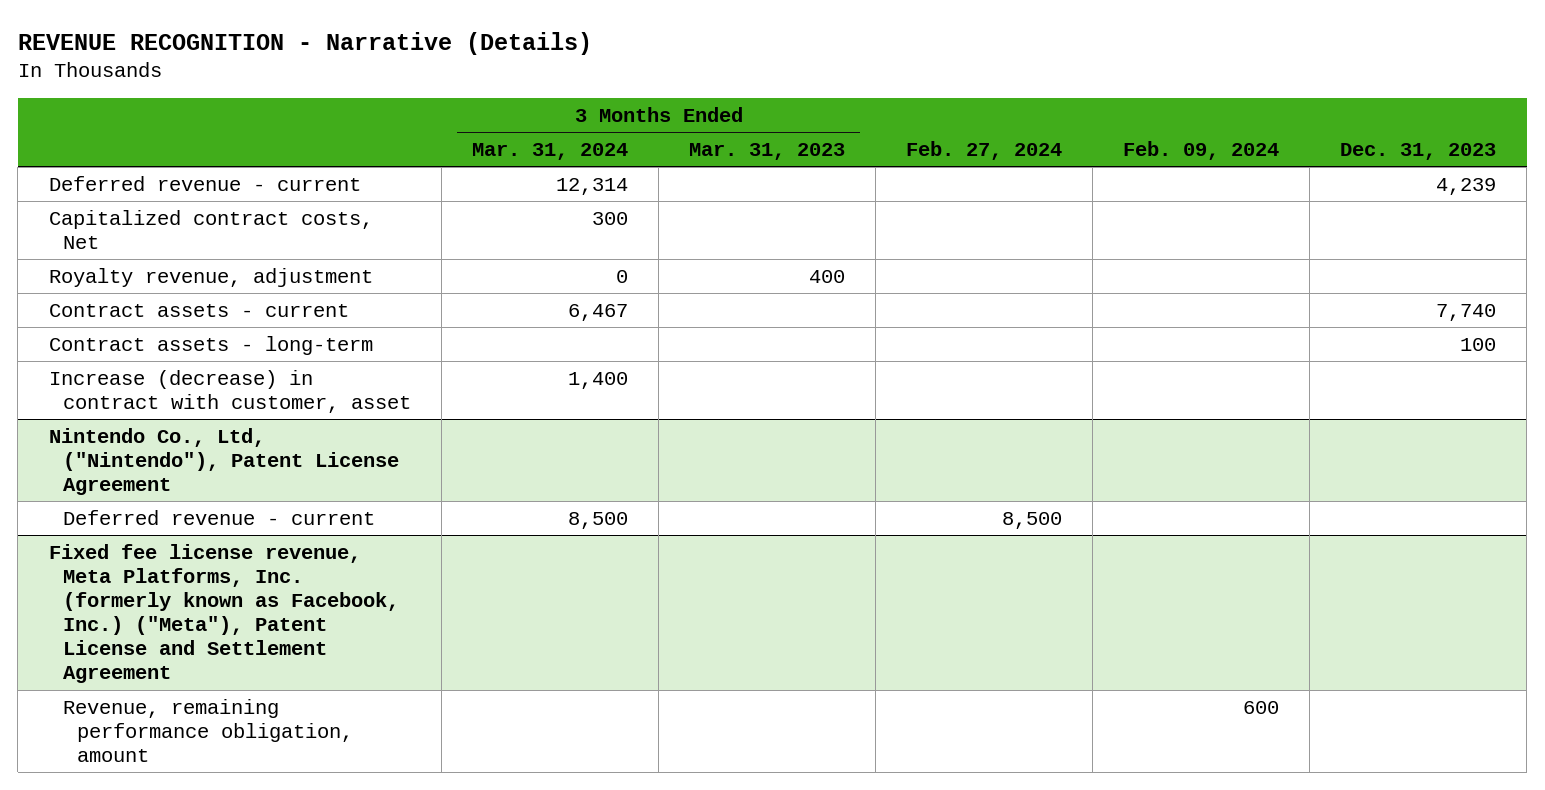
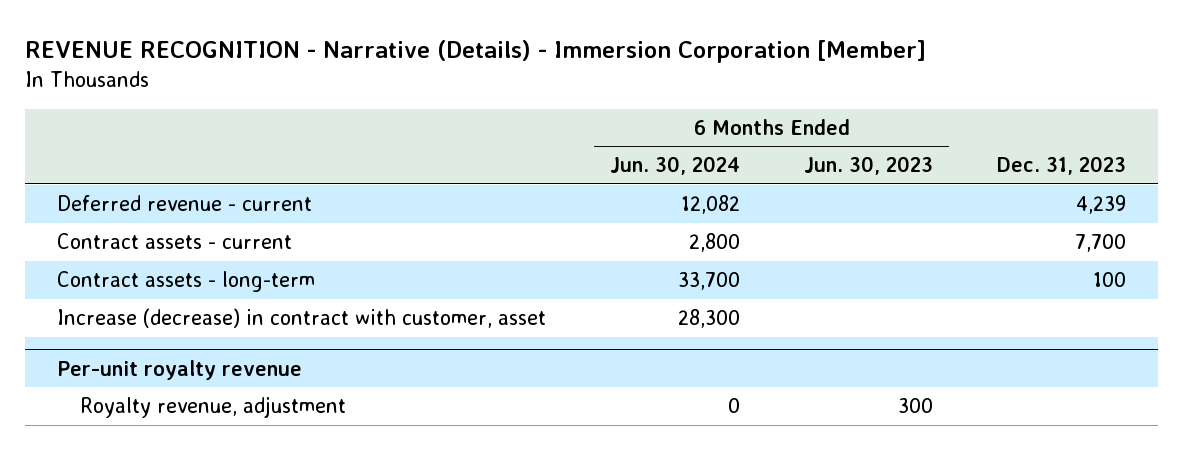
- REVENUE RECOGNITION - Narrative (Details)
+ REVENUE RECOGNITION - Narrative (Details) - Immersion Corporation [Member]
- | 3 Months Ended Mar. 31, 2024 | 3 Months Ended Mar. 31, 2023 | Feb. 27, 2024 | Feb. 09, 2024 | Dec. 31, 2023
+ | 6 Months Ended Jun. 30, 2024 | 6 Months Ended Jun. 30, 2023 | Dec. 31, 2023
- Capitalized contract costs, Net | 300 | | | |
- Royalty revenue, adjustment | 0 | 400 | | |
- Contract assets - current | 6,467 | | | | 7,740
+ Contract assets - current | 2,800 | | 7,700
- Nintendo Co., Ltd, ("Nintendo"), Patent License Agreement
- Deferred revenue - current | 8,500 | | 8,500 | |
- Fixed fee license revenue, Meta Platforms, Inc. (formerly known as Facebook, Inc.) ("Meta"), Patent License and Settlement Agreement
- Revenue, remaining performance obligation, amount | | | | 600 |
+ Per-unit royalty revenue
+ Royalty revenue, adjustment | 0 | 300 |

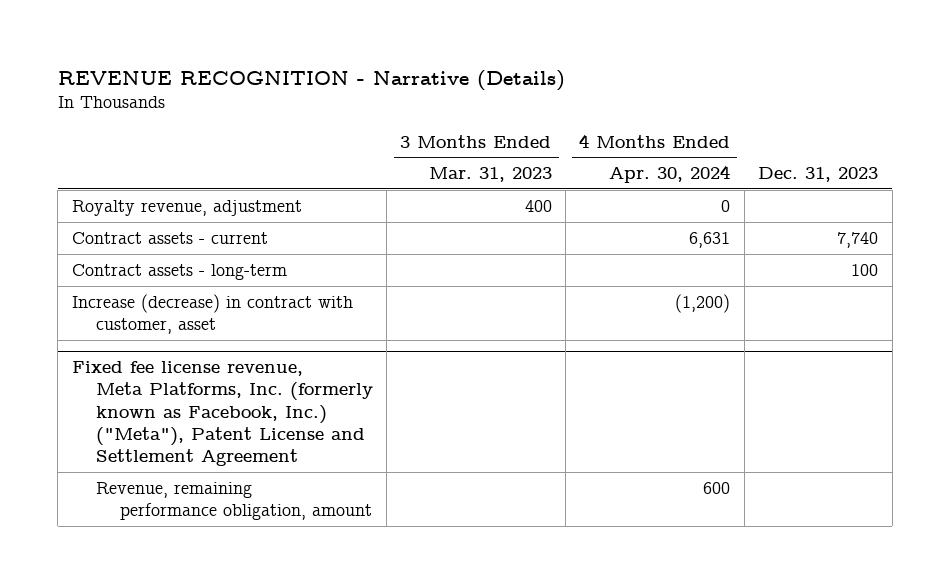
- REVENUE RECOGNITION - Narrative (Details) - Immersion Corporation [Member]
+ REVENUE RECOGNITION - Narrative (Details)
- | 6 Months Ended Jun. 30, 2024 | 6 Months Ended Jun. 30, 2023 | Dec. 31, 2023
+ | 3 Months Ended Mar. 31, 2023 | 4 Months Ended Apr. 30, 2024 | Dec. 31, 2023
- Deferred revenue - current | 12,082 | | 4,239
- Contract assets - current | 2,800 | | 7,700
+ Royalty revenue, adjustment | 400 | 0 |
+ Contract assets - current | | 6,631 | 7,740
- Per-unit royalty revenue
- Royalty revenue, adjustment | 0 | 300 |
+ Fixed fee license revenue, Meta Platforms, Inc. (formerly known as Facebook, Inc.) ("Meta"), Patent License and Settlement Agreement
+ Revenue, remaining performance obligation, amount | | 600 |

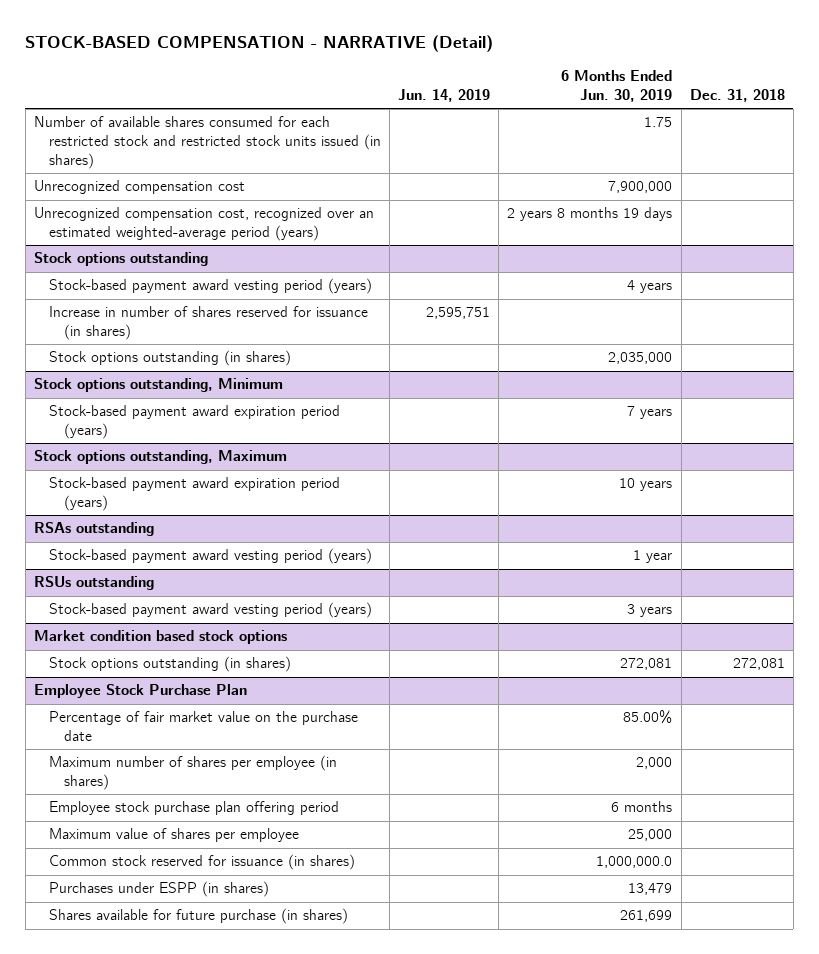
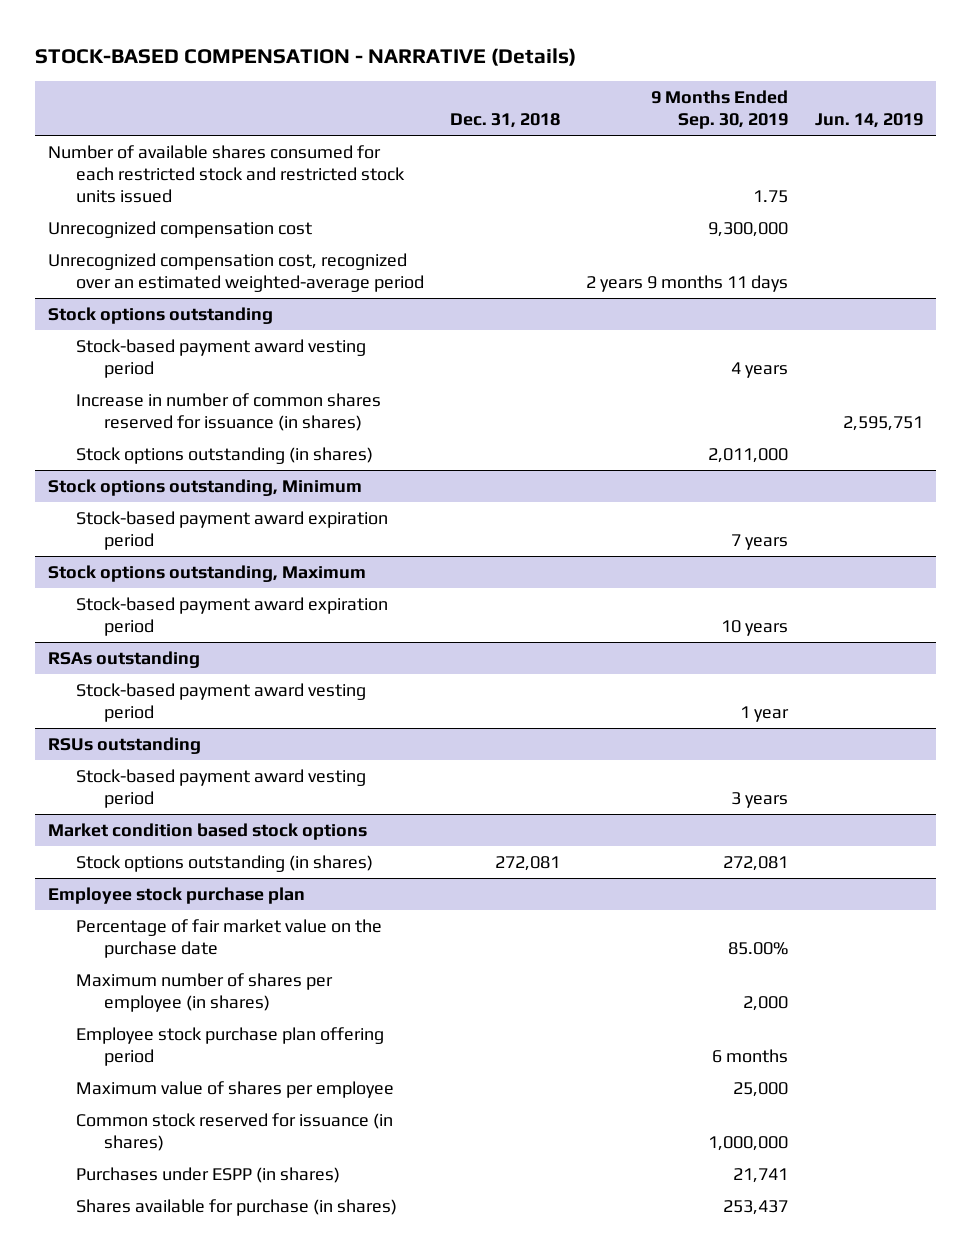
- STOCK-BASED COMPENSATION - NARRATIVE (Detail)
+ STOCK-BASED COMPENSATION - NARRATIVE (Details)
- | Jun. 14, 2019 | 6 Months Ended Jun. 30, 2019 | Dec. 31, 2018
+ | Dec. 31, 2018 | 9 Months Ended Sep. 30, 2019 | Jun. 14, 2019
- Number of available shares consumed for each restricted stock and restricted stock units issued (in shares) | | 1.75 |
+ Number of available shares consumed for each restricted stock and restricted stock units issued | | 1.75 |
- Unrecognized compensation cost, recognized over an estimated weighted-average period (years) | | 2 years 8 months 19 days |
+ Unrecognized compensation cost, recognized over an estimated weighted-average period | | 2 years 9 months 11 days |
@ Stock options outstanding
- Stock-based payment award vesting period (years) | | 4 years |
- Increase in number of shares reserved for issuance (in shares) | 2,595,751 | |
+ Stock-based payment award vesting period | | 4 years |
+ Increase in number of common shares reserved for issuance (in shares) | | | 2,595,751
@ Stock options outstanding, Minimum
- Stock-based payment award expiration period (years) | | 7 years |
+ Stock-based payment award expiration period | | 7 years |
@ Stock options outstanding, Maximum
- Stock-based payment award expiration period (years) | | 10 years |
+ Stock-based payment award expiration period | | 10 years |
@ RSAs outstanding
- Stock-based payment award vesting period (years) | | 1 year |
+ Stock-based payment award vesting period | | 1 year |
@ RSUs outstanding
- Stock-based payment award vesting period (years) | | 3 years |
+ Stock-based payment award vesting period | | 3 years |
- Employee Stock Purchase Plan
+ Employee stock purchase plan
- Shares available for future purchase (in shares) | | 261,699 |
+ Shares available for purchase (in shares) | | 253,437 |

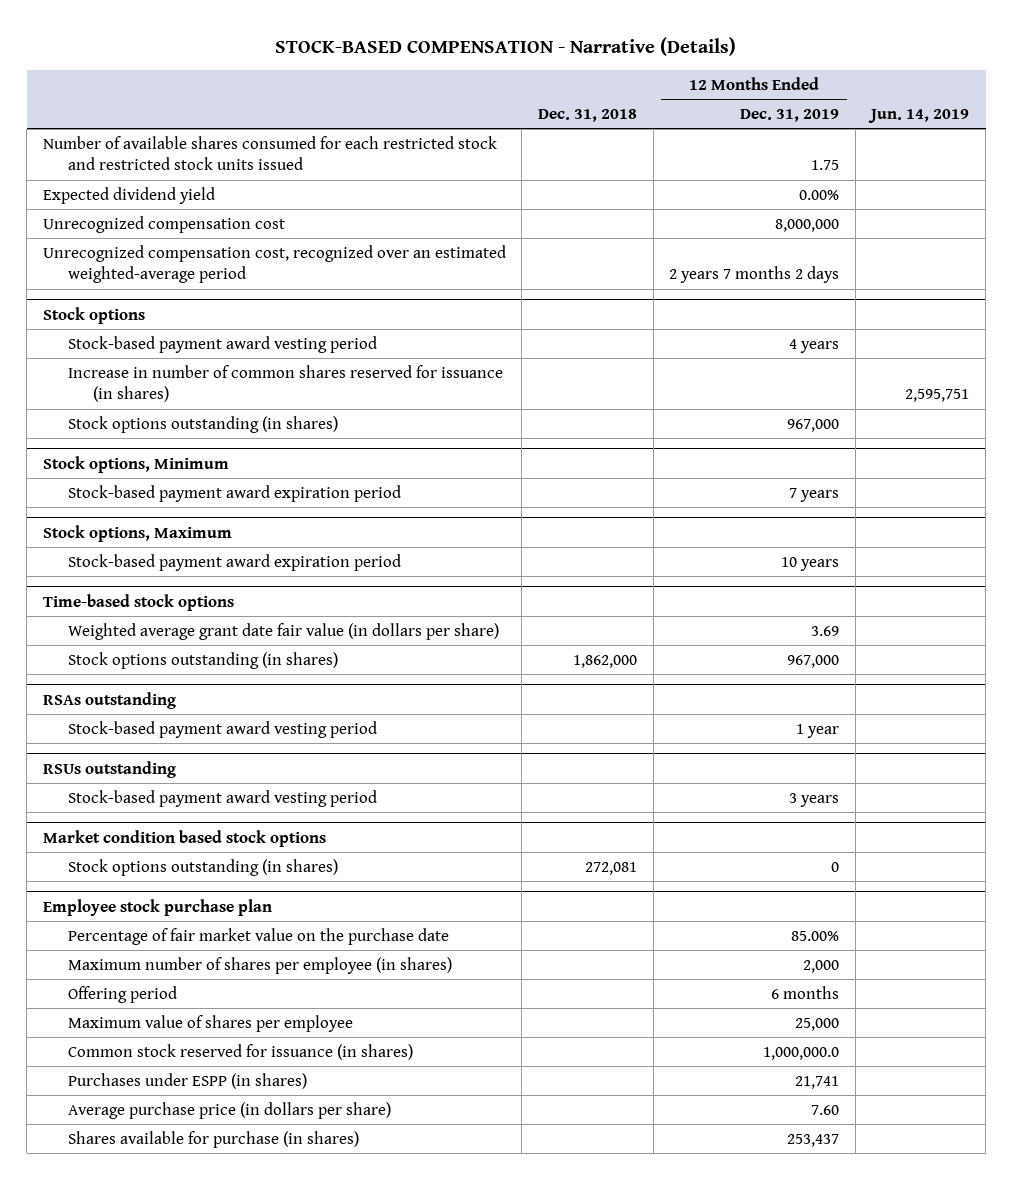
- STOCK-BASED COMPENSATION - NARRATIVE (Details)
+ STOCK-BASED COMPENSATION - Narrative (Details)
- | Dec. 31, 2018 | 9 Months Ended Sep. 30, 2019 | Jun. 14, 2019
+ | Dec. 31, 2018 | 12 Months Ended Dec. 31, 2019 | Jun. 14, 2019
+ Expected dividend yield | | 0.00% |
- Stock options outstanding
+ Stock options
- Stock options outstanding, Minimum
+ Stock options, Minimum
- Stock options outstanding, Maximum
+ Stock options, Maximum
+ Time-based stock options
+ Weighted average grant date fair value (in dollars per share) | | 3.69 |
+ Stock options outstanding (in shares) | 1,862,000 | 967,000 |
@ Employee stock purchase plan
- Employee stock purchase plan offering period | | 6 months |
+ Offering period | | 6 months |
+ Average purchase price (in dollars per share) | | 7.60 |

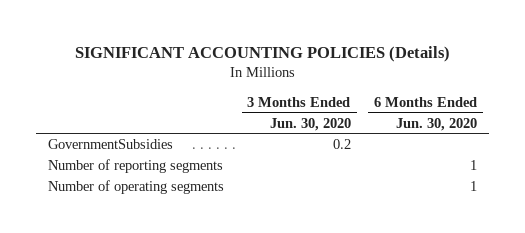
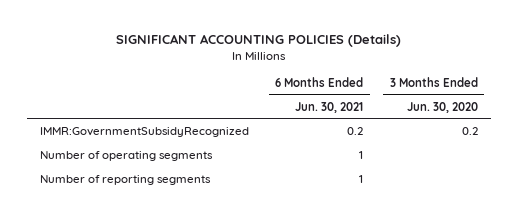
- | 3 Months Ended Jun. 30, 2020 | 6 Months Ended Jun. 30, 2020
+ | 6 Months Ended Jun. 30, 2021 | 3 Months Ended Jun. 30, 2020
- GovernmentSubsidies | 0.2 |
+ IMMR:GovernmentSubsidyRecognized | 0.2 | 0.2
moved down: Number of reporting segments | 1 |

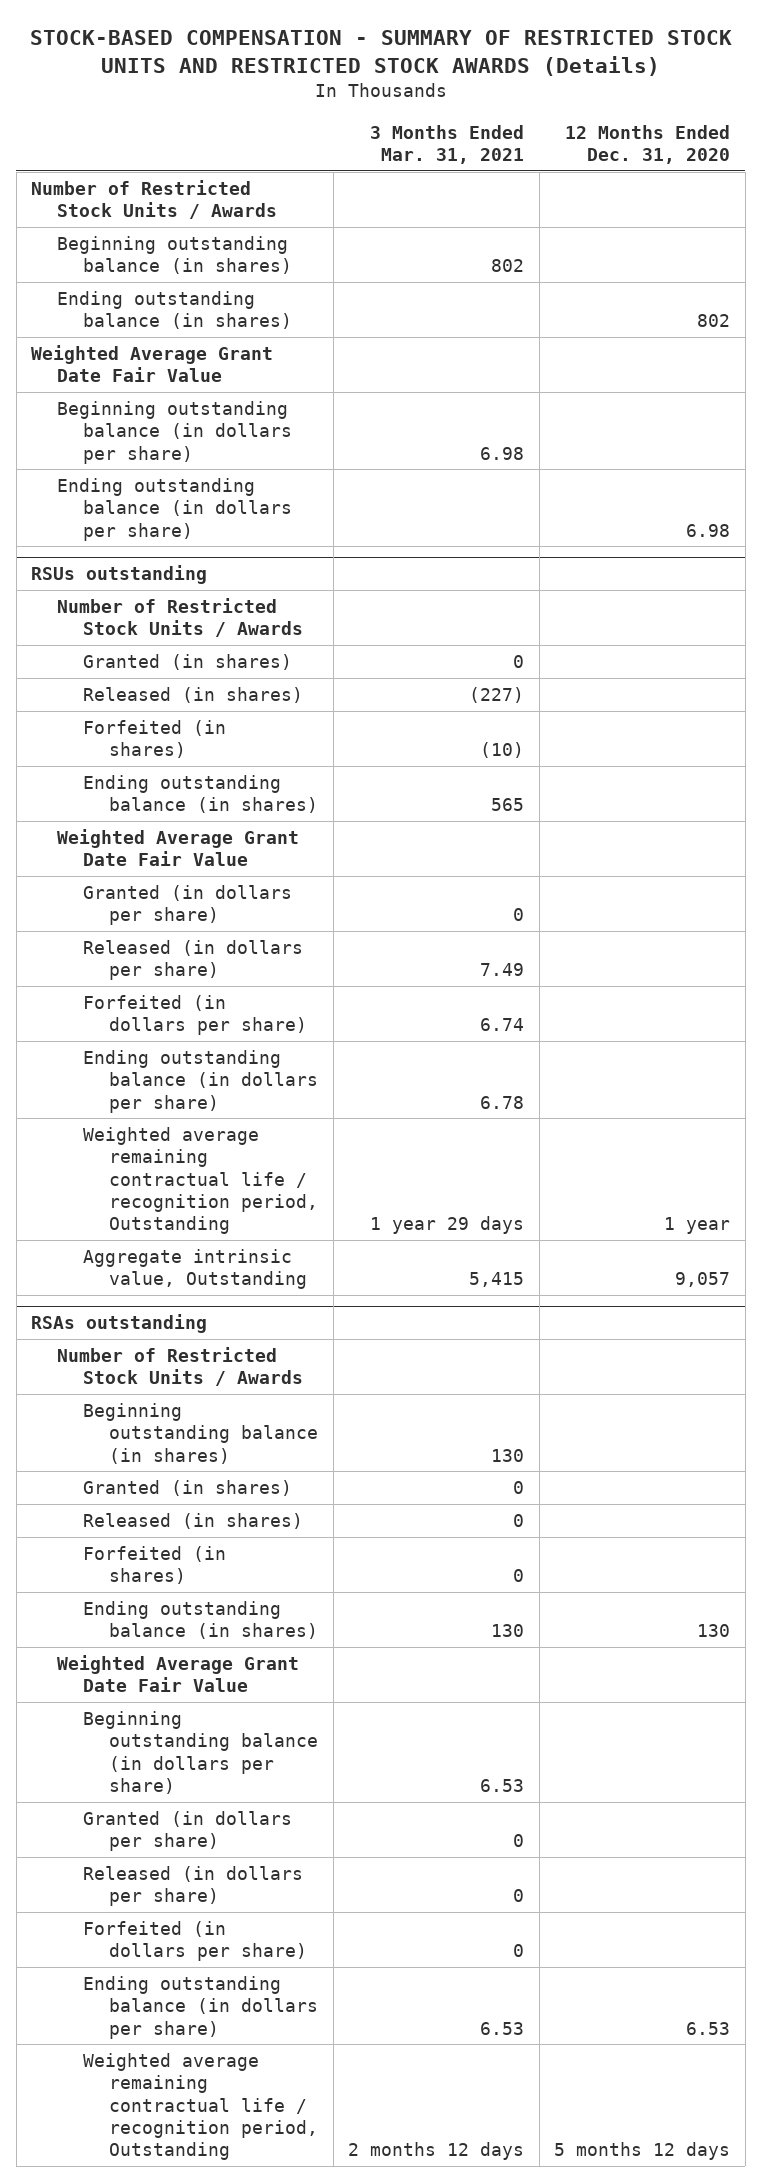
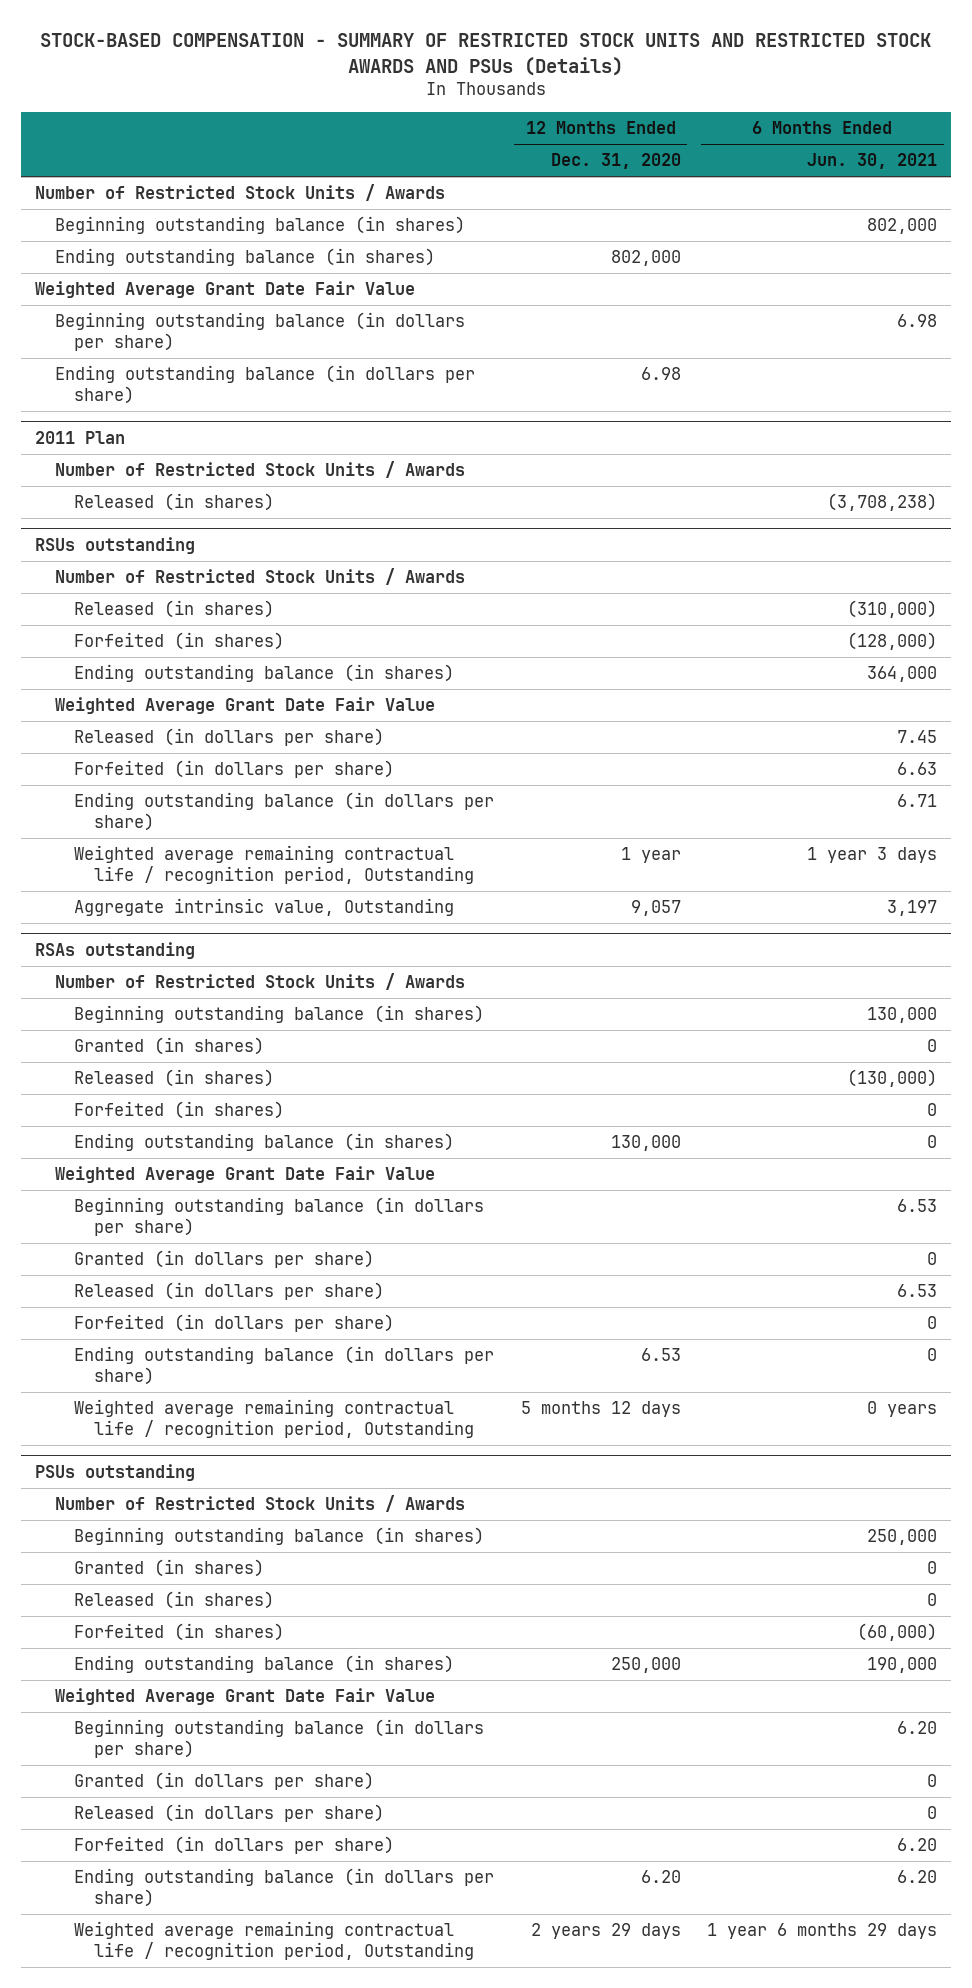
- STOCK-BASED COMPENSATION - SUMMARY OF RESTRICTED STOCK UNITS AND RESTRICTED STOCK AWARDS (Details)
+ STOCK-BASED COMPENSATION - SUMMARY OF RESTRICTED STOCK UNITS AND RESTRICTED STOCK AWARDS AND PSUs (Details)
- | 3 Months Ended Mar. 31, 2021 | 12 Months Ended Dec. 31, 2020
+ | 12 Months Ended Dec. 31, 2020 | 6 Months Ended Jun. 30, 2021
- Ending outstanding balance (in shares) | | 802
+ Ending outstanding balance (in shares) | 802,000 |
+ 2011 Plan
+ Number of Restricted Stock Units / Awards
+ Released (in shares) | | (3,708,238)
@ RSUs outstanding
- Granted (in shares) | 0 |
- Granted (in dollars per share) | 0 |
@ RSAs outstanding
- Ending outstanding balance (in shares) | 130 | 130
+ Ending outstanding balance (in shares) | 130,000 | 0
+ PSUs outstanding
+ Number of Restricted Stock Units / Awards
+ Beginning outstanding balance (in shares) | | 250,000
+ Granted (in shares) | | 0
+ Released (in shares) | | 0
+ Forfeited (in shares) | | (60,000)
+ Ending outstanding balance (in shares) | 250,000 | 190,000
+ Weighted Average Grant Date Fair Value
+ Beginning outstanding balance (in dollars per share) | | 6.20
+ Granted (in dollars per share) | | 0
+ Released (in dollars per share) | | 0
+ Forfeited (in dollars per share) | | 6.20
+ Ending outstanding balance (in dollars per share) | 6.20 | 6.20
+ Weighted average remaining contractual life / recognition period, Outstanding | 2 years 29 days | 1 year 6 months 29 days

